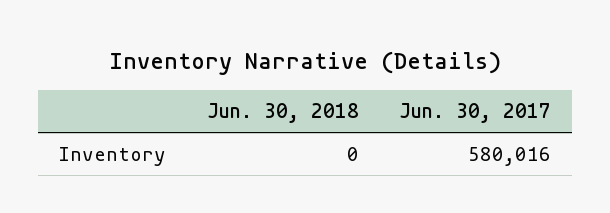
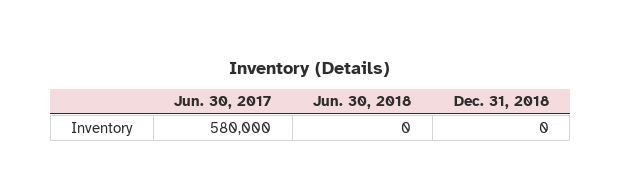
- Inventory Narrative (Details)
+ Inventory (Details)
- | Jun. 30, 2018 | Jun. 30, 2017
+ | Jun. 30, 2017 | Jun. 30, 2018 | Dec. 31, 2018
- Inventory | 0 | 580,016
+ Inventory | 580,000 | 0 | 0

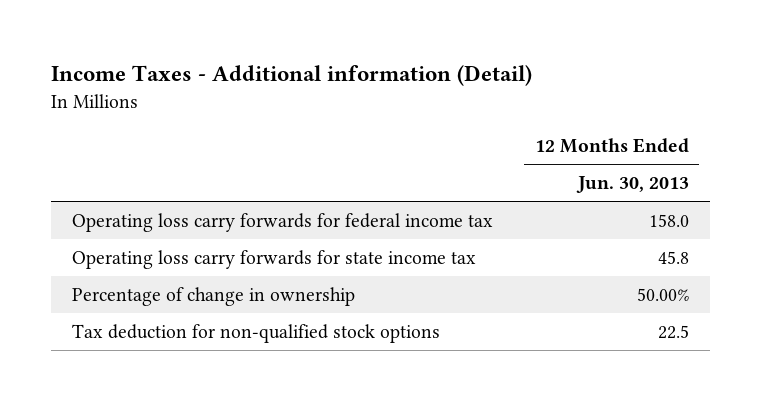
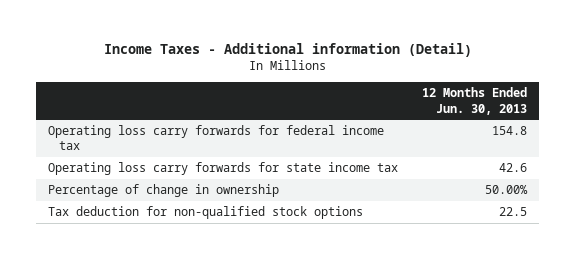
- Operating loss carry forwards for federal income tax | 158.0
- Operating loss carry forwards for state income tax | 45.8
+ Operating loss carry forwards for federal income tax | 154.8
+ Operating loss carry forwards for state income tax | 42.6

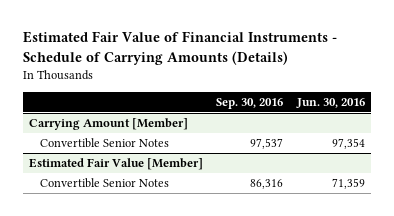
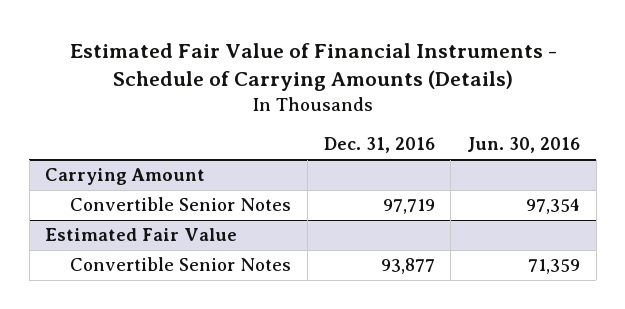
- | Sep. 30, 2016 | Jun. 30, 2016
+ | Dec. 31, 2016 | Jun. 30, 2016
- Carrying Amount [Member]
+ Carrying Amount
- Estimated Fair Value [Member]
+ Estimated Fair Value

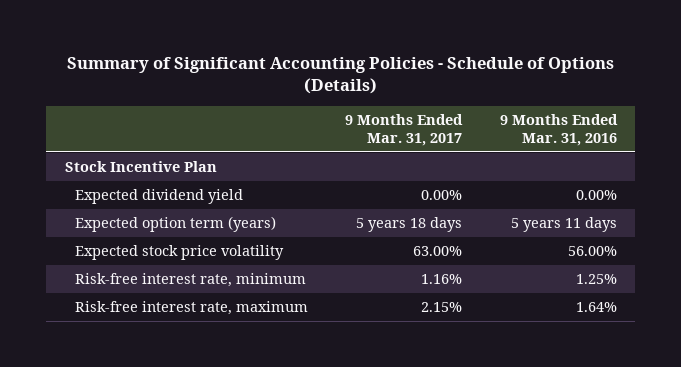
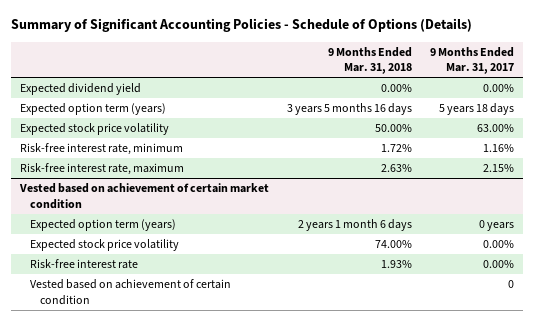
- | 9 Months Ended Mar. 31, 2017 | 9 Months Ended Mar. 31, 2016
+ | 9 Months Ended Mar. 31, 2018 | 9 Months Ended Mar. 31, 2017
- Stock Incentive Plan
+ Vested based on achievement of certain market condition
+ Expected option term (years) | 2 years 1 month 6 days | 0 years
+ Expected stock price volatility | 74.00% | 0.00%
+ Risk-free interest rate | 1.93% | 0.00%
+ Vested based on achievement of certain condition | | 0

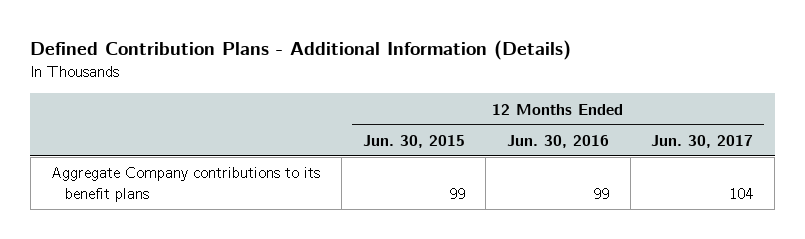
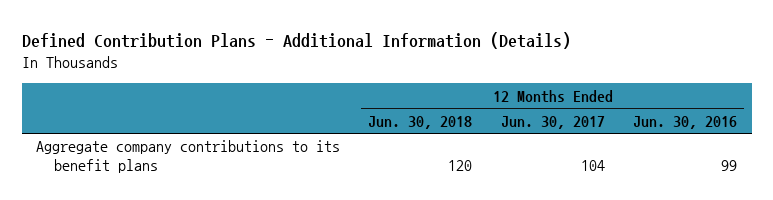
- | 12 Months Ended Jun. 30, 2015 | 12 Months Ended Jun. 30, 2016 | 12 Months Ended Jun. 30, 2017
+ | 12 Months Ended Jun. 30, 2018 | 12 Months Ended Jun. 30, 2017 | 12 Months Ended Jun. 30, 2016
- Aggregate Company contributions to its benefit plans | 99 | 99 | 104
+ Aggregate company contributions to its benefit plans | 120 | 104 | 99

